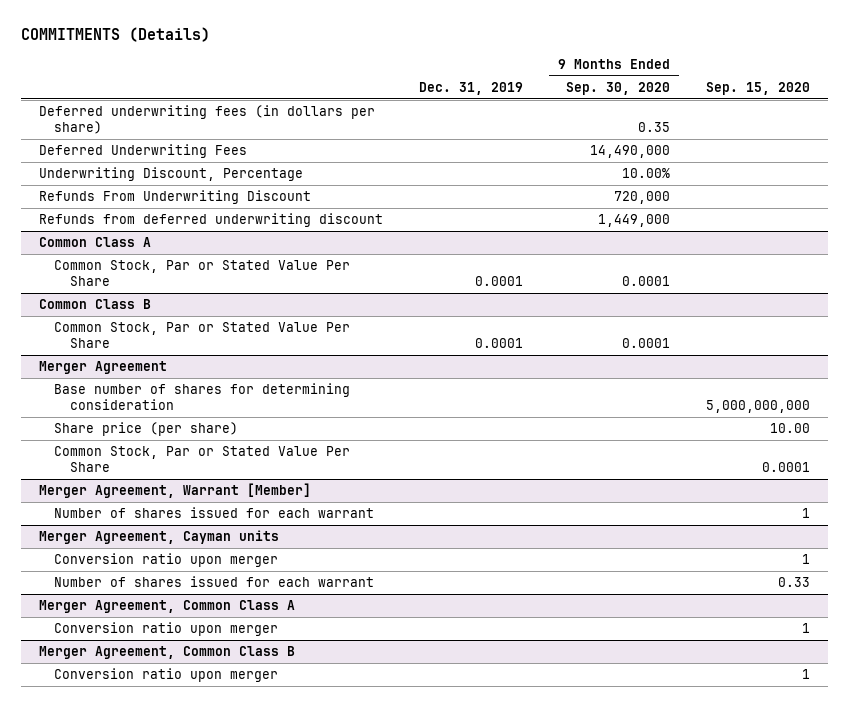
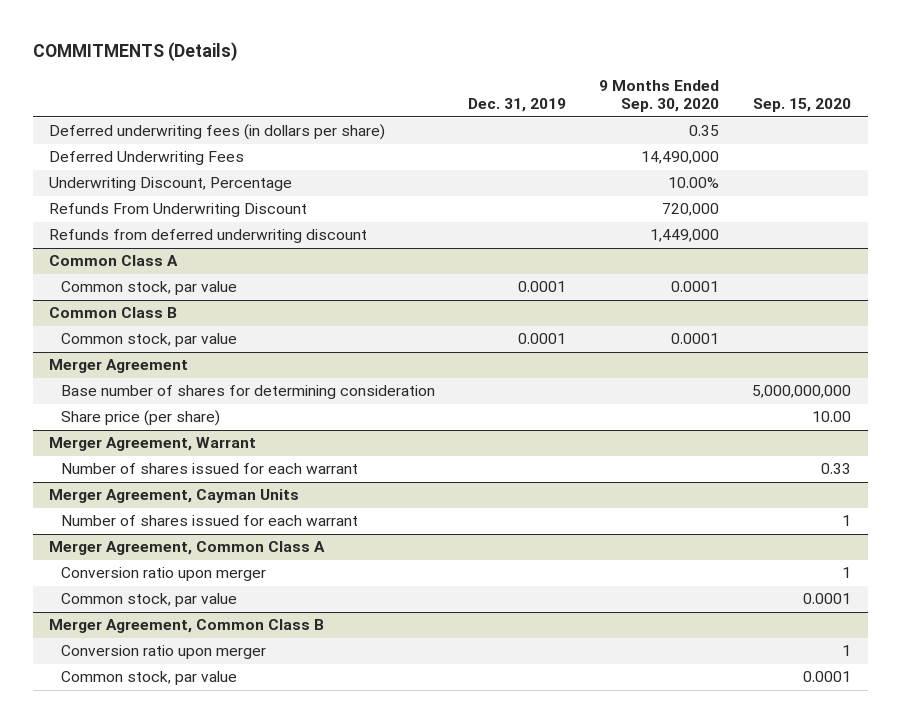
@ Common Class A
- Common Stock, Par or Stated Value Per Share | 0.0001 | 0.0001 |
+ Common stock, par value | 0.0001 | 0.0001 |
@ Common Class B
- Common Stock, Par or Stated Value Per Share | 0.0001 | 0.0001 |
+ Common stock, par value | 0.0001 | 0.0001 |
@ Merger Agreement
- Common Stock, Par or Stated Value Per Share | | | 0.0001
- Merger Agreement, Warrant [Member]
- Number of shares issued for each warrant | | | 1
- Merger Agreement, Cayman units
- Conversion ratio upon merger | | | 1
- Number of shares issued for each warrant | | | 0.33
+ Merger Agreement, Warrant
+ Number of shares issued for each warrant | | | 0.33
+ Merger Agreement, Cayman Units
+ Number of shares issued for each warrant | | | 1
@ Merger Agreement, Common Class A
+ Common stock, par value | | | 0.0001
@ Merger Agreement, Common Class B
+ Common stock, par value | | | 0.0001

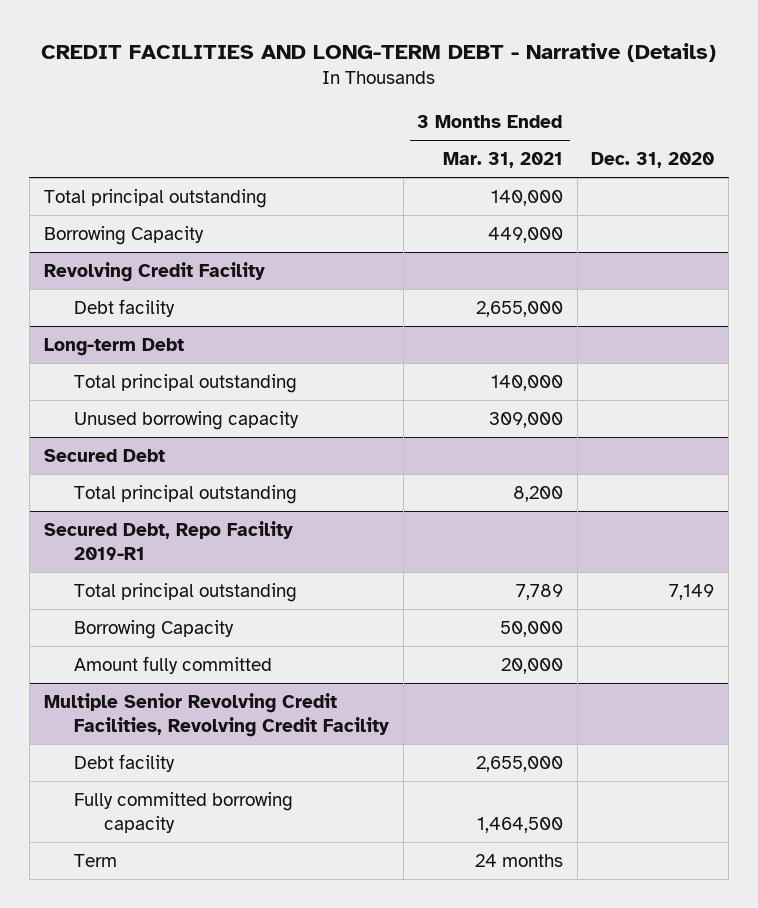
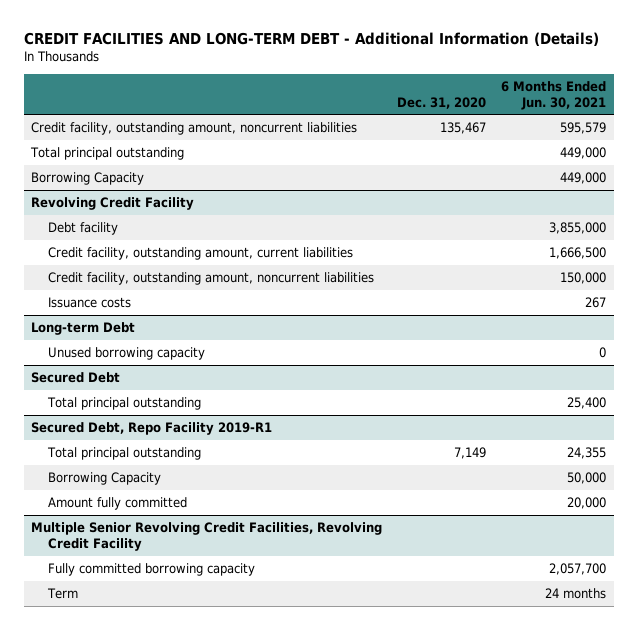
- CREDIT FACILITIES AND LONG-TERM DEBT - Narrative (Details)
+ CREDIT FACILITIES AND LONG-TERM DEBT - Additional Information (Details)
- | 3 Months Ended Mar. 31, 2021 | Dec. 31, 2020
+ | Dec. 31, 2020 | 6 Months Ended Jun. 30, 2021
+ Credit facility, outstanding amount, noncurrent liabilities | 135,467 | 595,579
@ Revolving Credit Facility
+ Credit facility, outstanding amount, current liabilities | | 1,666,500
+ Credit facility, outstanding amount, noncurrent liabilities | | 150,000
+ Issuance costs | | 267
@ Long-term Debt
- Total principal outstanding | 140,000 |
@ Multiple Senior Revolving Credit Facilities, Revolving Credit Facility
- Debt facility | 2,655,000 |

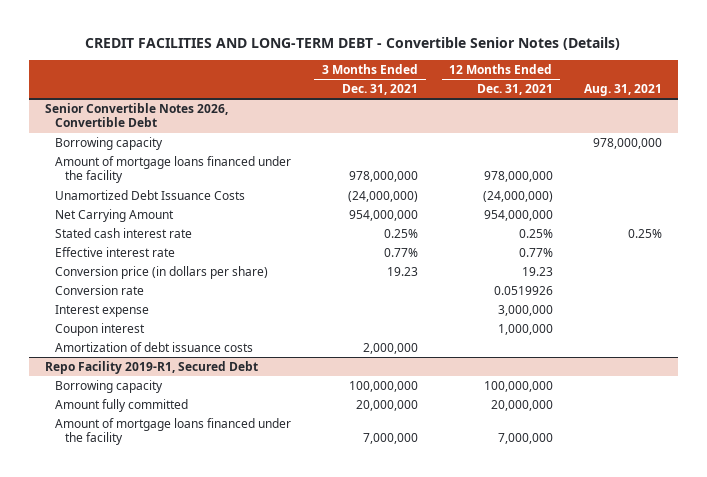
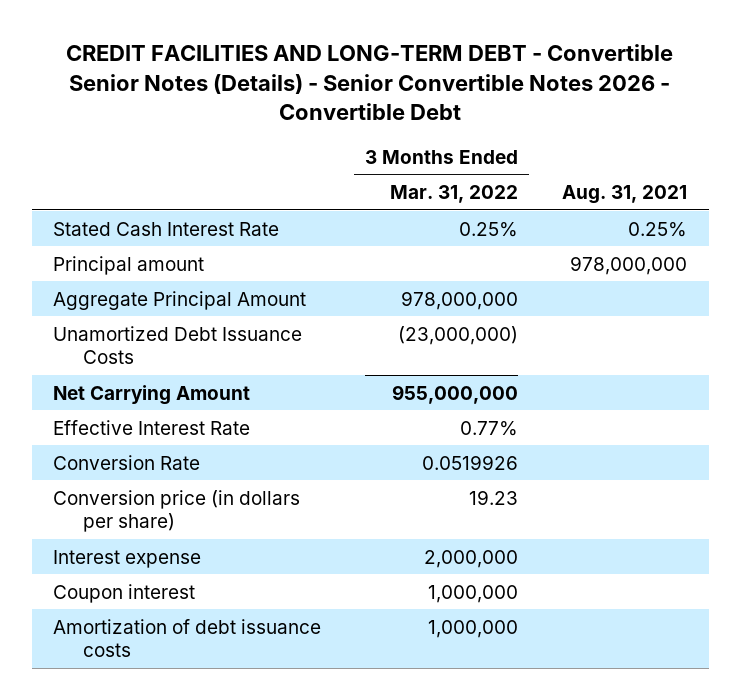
- CREDIT FACILITIES AND LONG-TERM DEBT - Convertible Senior Notes (Details)
+ CREDIT FACILITIES AND LONG-TERM DEBT - Convertible Senior Notes (Details) - Senior Convertible Notes 2026 - Convertible Debt
- | 3 Months Ended Dec. 31, 2021 | 12 Months Ended Dec. 31, 2021 | Aug. 31, 2021
+ | 3 Months Ended Mar. 31, 2022 | Aug. 31, 2021
- Senior Convertible Notes 2026, Convertible Debt
- Borrowing capacity | | | 978,000,000
- Amount of mortgage loans financed under the facility | 978,000,000 | 978,000,000 |
- Unamortized Debt Issuance Costs | (24,000,000) | (24,000,000) |
- Net Carrying Amount | 954,000,000 | 954,000,000 |
- Stated cash interest rate | 0.25% | 0.25% | 0.25%
- Effective interest rate | 0.77% | 0.77% |
- Conversion price (in dollars per share) | 19.23 | 19.23 |
- Conversion rate | | 0.0519926 |
- Interest expense | | 3,000,000 |
- Coupon interest | | 1,000,000 |
- Amortization of debt issuance costs | 2,000,000 | |
- Repo Facility 2019-R1, Secured Debt
- Borrowing capacity | 100,000,000 | 100,000,000 |
- Amount fully committed | 20,000,000 | 20,000,000 |
- Amount of mortgage loans financed under the facility | 7,000,000 | 7,000,000 |
+ Stated Cash Interest Rate | 0.25% | 0.25%
+ Principal amount | | 978,000,000
+ Aggregate Principal Amount | 978,000,000 |
+ Unamortized Debt Issuance Costs | (23,000,000) |
+ Net Carrying Amount | 955,000,000 |
+ Effective Interest Rate | 0.77% |
+ Conversion Rate | 0.0519926 |
+ Conversion price (in dollars per share) | 19.23 |
+ Interest expense | 2,000,000 |
+ Coupon interest | 1,000,000 |
+ Amortization of debt issuance costs | 1,000,000 |

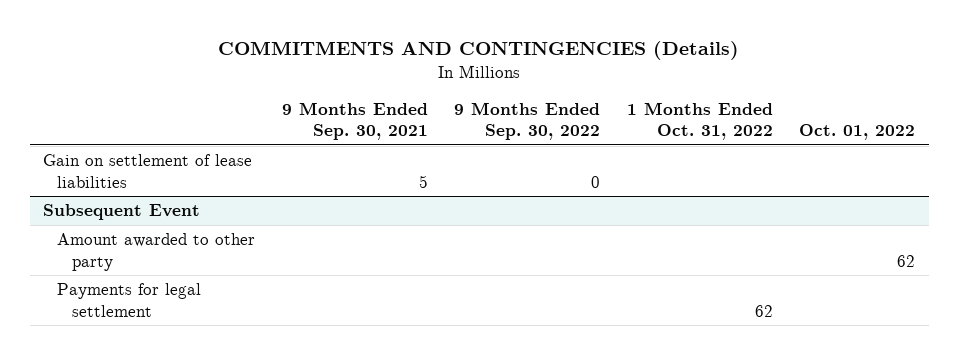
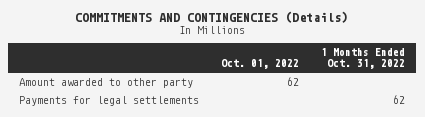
- | 9 Months Ended Sep. 30, 2021 | 9 Months Ended Sep. 30, 2022 | 1 Months Ended Oct. 31, 2022 | Oct. 01, 2022
+ | Oct. 01, 2022 | 1 Months Ended Oct. 31, 2022
- Gain on settlement of lease liabilities | 5 | 0 | |
- Subsequent Event
- Amount awarded to other party | | | | 62
- Payments for legal settlement | | | 62 |
+ Amount awarded to other party | 62 |
+ Payments for legal settlements | | 62

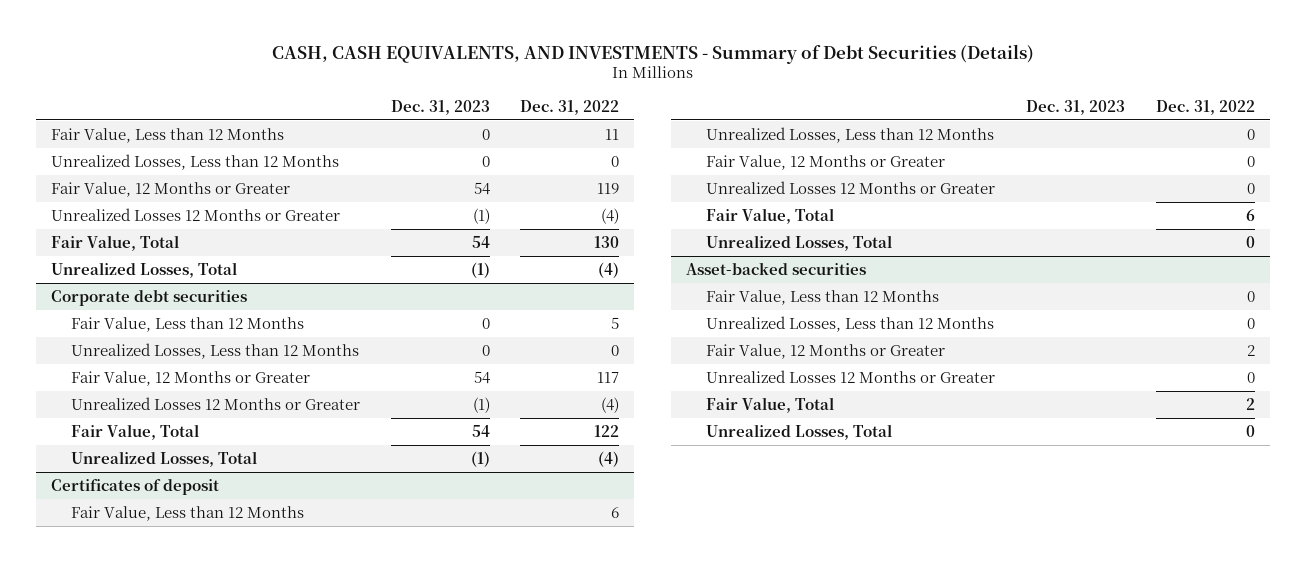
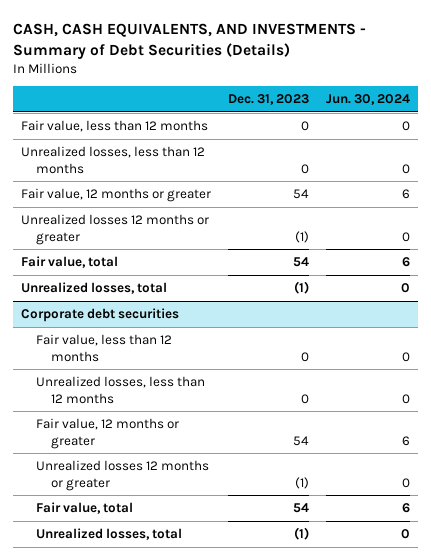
- | Dec. 31, 2023 | Dec. 31, 2022
+ | Dec. 31, 2023 | Jun. 30, 2024
- Fair Value, Less than 12 Months | 0 | 11
- Unrealized Losses, Less than 12 Months | 0 | 0
- Fair Value, 12 Months or Greater | 54 | 119
- Unrealized Losses 12 Months or Greater | (1) | (4)
- Fair Value, Total | 54 | 130
- Unrealized Losses, Total | (1) | (4)
+ Fair value, less than 12 months | 0 | 0
+ Unrealized losses, less than 12 months | 0 | 0
+ Fair value, 12 months or greater | 54 | 6
+ Unrealized losses 12 months or greater | (1) | 0
+ Fair value, total | 54 | 6
+ Unrealized losses, total | (1) | 0
@ Corporate debt securities
- Fair Value, Less than 12 Months | 0 | 5
- Unrealized Losses, Less than 12 Months | 0 | 0
- Fair Value, 12 Months or Greater | 54 | 117
- Unrealized Losses 12 Months or Greater | (1) | (4)
- Fair Value, Total | 54 | 122
- Unrealized Losses, Total | (1) | (4)
- Certificates of deposit
- Fair Value, Less than 12 Months | | 6
- Unrealized Losses, Less than 12 Months | | 0
- Fair Value, 12 Months or Greater | | 0
- Unrealized Losses 12 Months or Greater | | 0
- Fair Value, Total | | 6
- Unrealized Losses, Total | | 0
- Asset-backed securities
- Fair Value, Less than 12 Months | | 0
- Unrealized Losses, Less than 12 Months | | 0
- Fair Value, 12 Months or Greater | | 2
- Unrealized Losses 12 Months or Greater | | 0
- Fair Value, Total | | 2
- Unrealized Losses, Total | | 0
@ Corporate debt securities
+ Fair value, less than 12 months | 0 | 0
+ Unrealized losses, less than 12 months | 0 | 0
+ Fair value, 12 months or greater | 54 | 6
+ Unrealized losses 12 months or greater | (1) | 0
+ Fair value, total | 54 | 6
+ Unrealized losses, total | (1) | 0

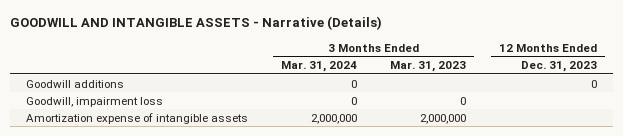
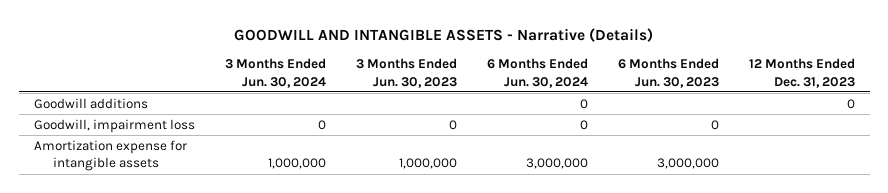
- | 3 Months Ended Mar. 31, 2024 | 3 Months Ended Mar. 31, 2023 | 12 Months Ended Dec. 31, 2023
+ | 3 Months Ended Jun. 30, 2024 | 3 Months Ended Jun. 30, 2023 | 6 Months Ended Jun. 30, 2024 | 6 Months Ended Jun. 30, 2023 | 12 Months Ended Dec. 31, 2023
- Amortization expense of intangible assets | 2,000,000 | 2,000,000 |
+ Amortization expense for intangible assets | 1,000,000 | 1,000,000 | 3,000,000 | 3,000,000 |

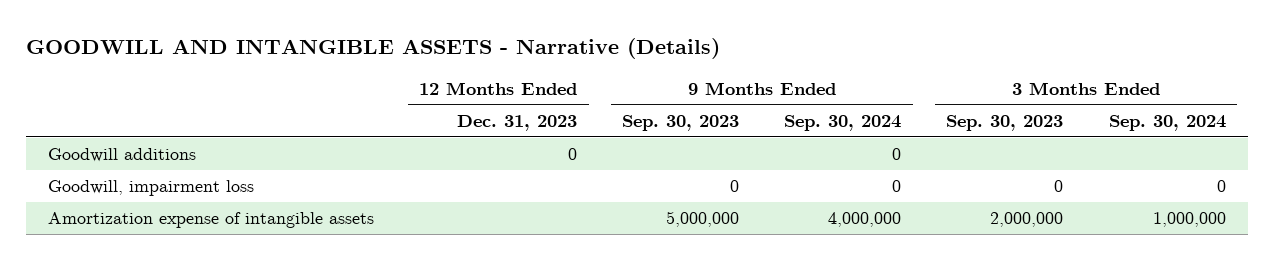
- | 3 Months Ended Jun. 30, 2024 | 3 Months Ended Jun. 30, 2023 | 6 Months Ended Jun. 30, 2024 | 6 Months Ended Jun. 30, 2023 | 12 Months Ended Dec. 31, 2023
+ | 12 Months Ended Dec. 31, 2023 | 9 Months Ended Sep. 30, 2023 | 9 Months Ended Sep. 30, 2024 | 3 Months Ended Sep. 30, 2023 | 3 Months Ended Sep. 30, 2024
- Amortization expense for intangible assets | 1,000,000 | 1,000,000 | 3,000,000 | 3,000,000 |
+ Amortization expense of intangible assets | | 5,000,000 | 4,000,000 | 2,000,000 | 1,000,000

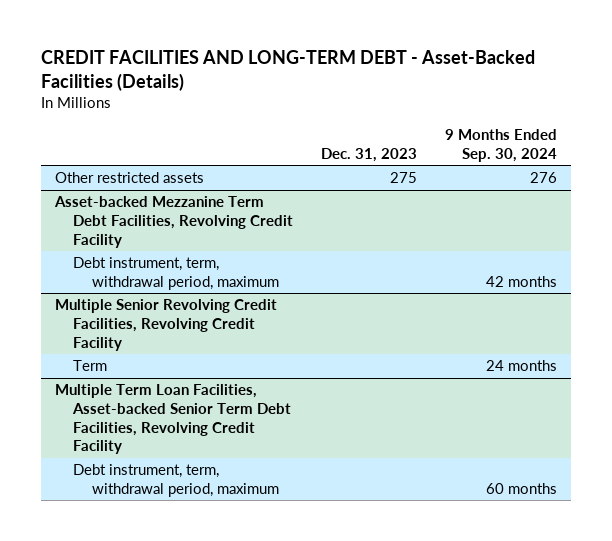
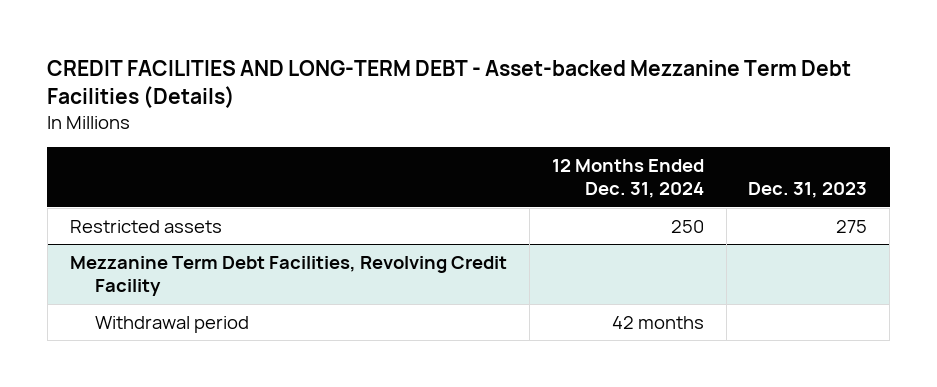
- CREDIT FACILITIES AND LONG-TERM DEBT - Asset-Backed Facilities (Details)
+ CREDIT FACILITIES AND LONG-TERM DEBT - Asset-backed Mezzanine Term Debt Facilities (Details)
- | Dec. 31, 2023 | 9 Months Ended Sep. 30, 2024
+ | 12 Months Ended Dec. 31, 2024 | Dec. 31, 2023
- Other restricted assets | 275 | 276
- Asset-backed Mezzanine Term Debt Facilities, Revolving Credit Facility
- Debt instrument, term, withdrawal period, maximum | | 42 months
- Multiple Senior Revolving Credit Facilities, Revolving Credit Facility
- Term | | 24 months
- Multiple Term Loan Facilities, Asset-backed Senior Term Debt Facilities, Revolving Credit Facility
- Debt instrument, term, withdrawal period, maximum | | 60 months
+ Restricted assets | 250 | 275
+ Mezzanine Term Debt Facilities, Revolving Credit Facility
+ Withdrawal period | 42 months |

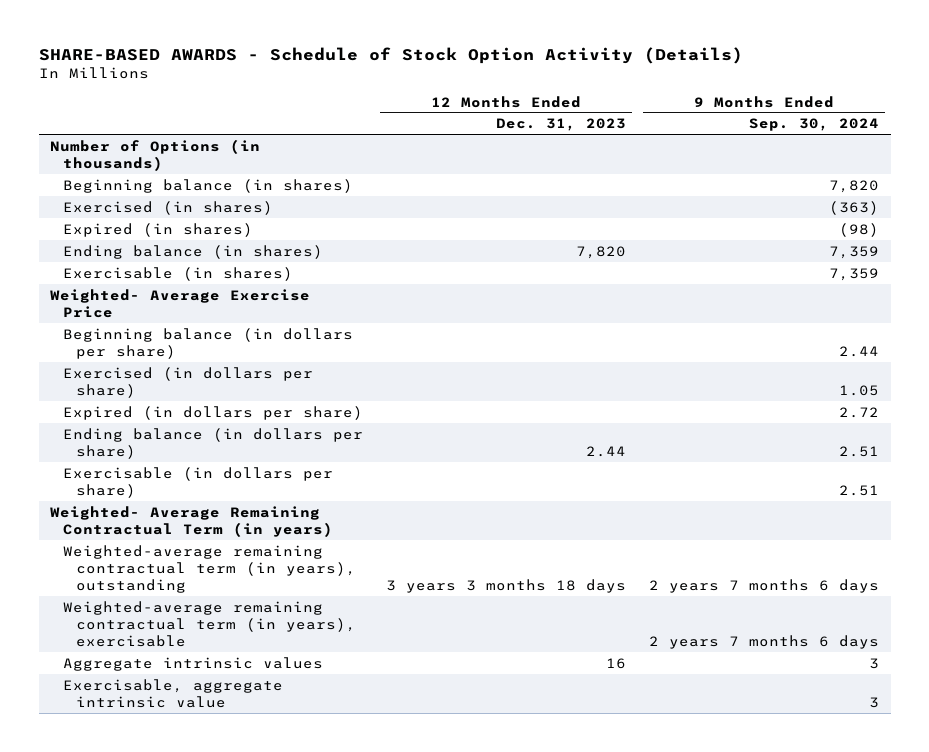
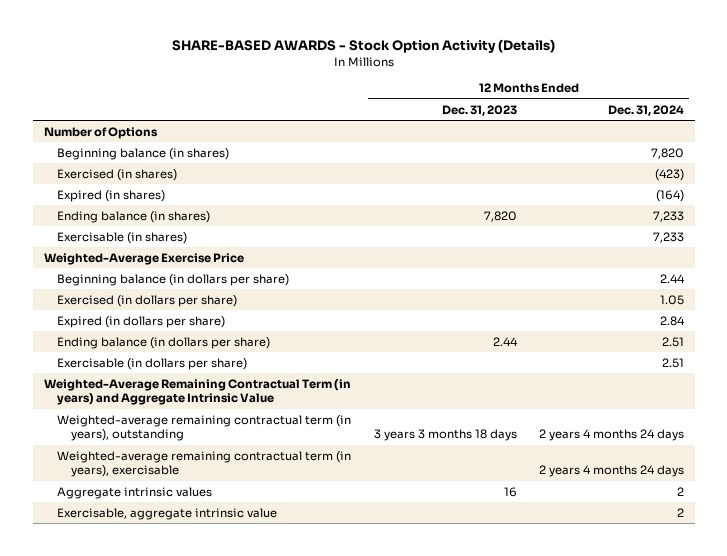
- SHARE-BASED AWARDS - Schedule of Stock Option Activity (Details)
+ SHARE-BASED AWARDS - Stock Option Activity (Details)
- | 12 Months Ended Dec. 31, 2023 | 9 Months Ended Sep. 30, 2024
+ | 12 Months Ended Dec. 31, 2023 | 12 Months Ended Dec. 31, 2024
- Number of Options (in thousands)
+ Number of Options
- Weighted- Average Exercise Price
+ Weighted-Average Exercise Price
- Weighted- Average Remaining Contractual Term (in years)
+ Weighted-Average Remaining Contractual Term (in years) and Aggregate Intrinsic Value

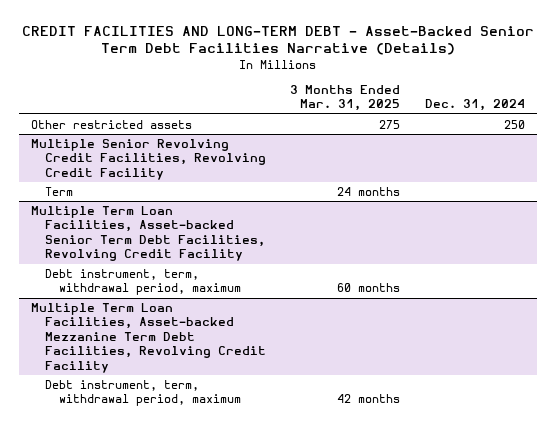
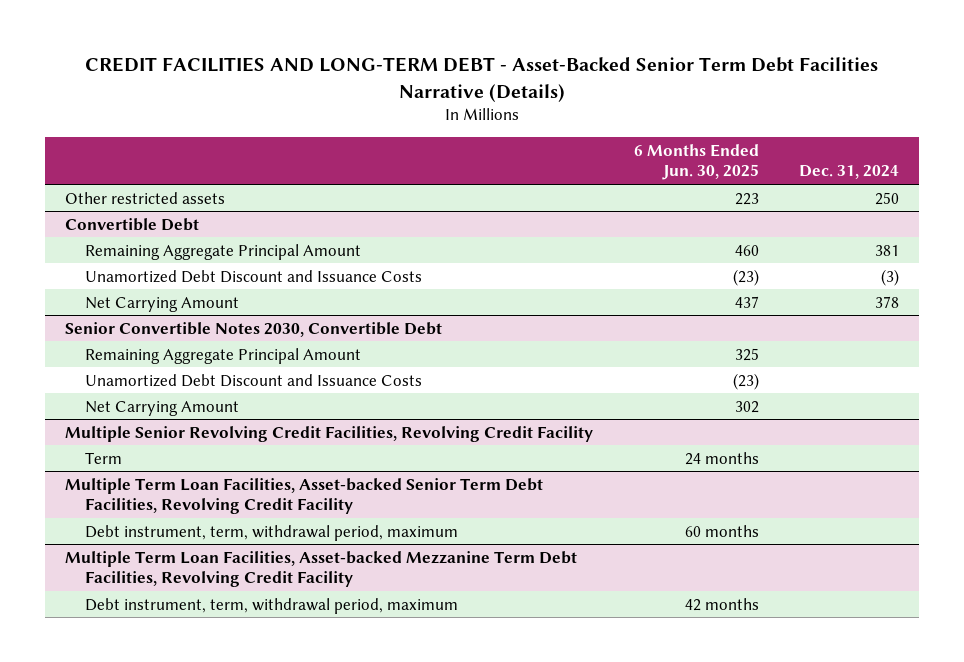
- | 3 Months Ended Mar. 31, 2025 | Dec. 31, 2024
+ | 6 Months Ended Jun. 30, 2025 | Dec. 31, 2024
+ Convertible Debt
+ Remaining Aggregate Principal Amount | 460 | 381
+ Unamortized Debt Discount and Issuance Costs | (23) | (3)
+ Net Carrying Amount | 437 | 378
+ Senior Convertible Notes 2030, Convertible Debt
+ Remaining Aggregate Principal Amount | 325 |
+ Unamortized Debt Discount and Issuance Costs | (23) |
+ Net Carrying Amount | 302 |

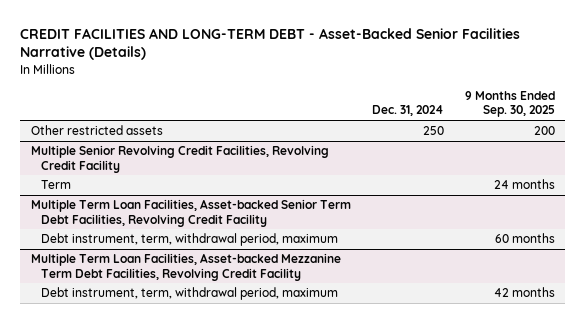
- CREDIT FACILITIES AND LONG-TERM DEBT - Asset-Backed Senior Term Debt Facilities Narrative (Details)
+ CREDIT FACILITIES AND LONG-TERM DEBT - Asset-Backed Senior Facilities Narrative (Details)
- | 6 Months Ended Jun. 30, 2025 | Dec. 31, 2024
+ | Dec. 31, 2024 | 9 Months Ended Sep. 30, 2025
- Convertible Debt
- Remaining Aggregate Principal Amount | 460 | 381
- Unamortized Debt Discount and Issuance Costs | (23) | (3)
- Net Carrying Amount | 437 | 378
- Senior Convertible Notes 2030, Convertible Debt
- Remaining Aggregate Principal Amount | 325 |
- Unamortized Debt Discount and Issuance Costs | (23) |
- Net Carrying Amount | 302 |

